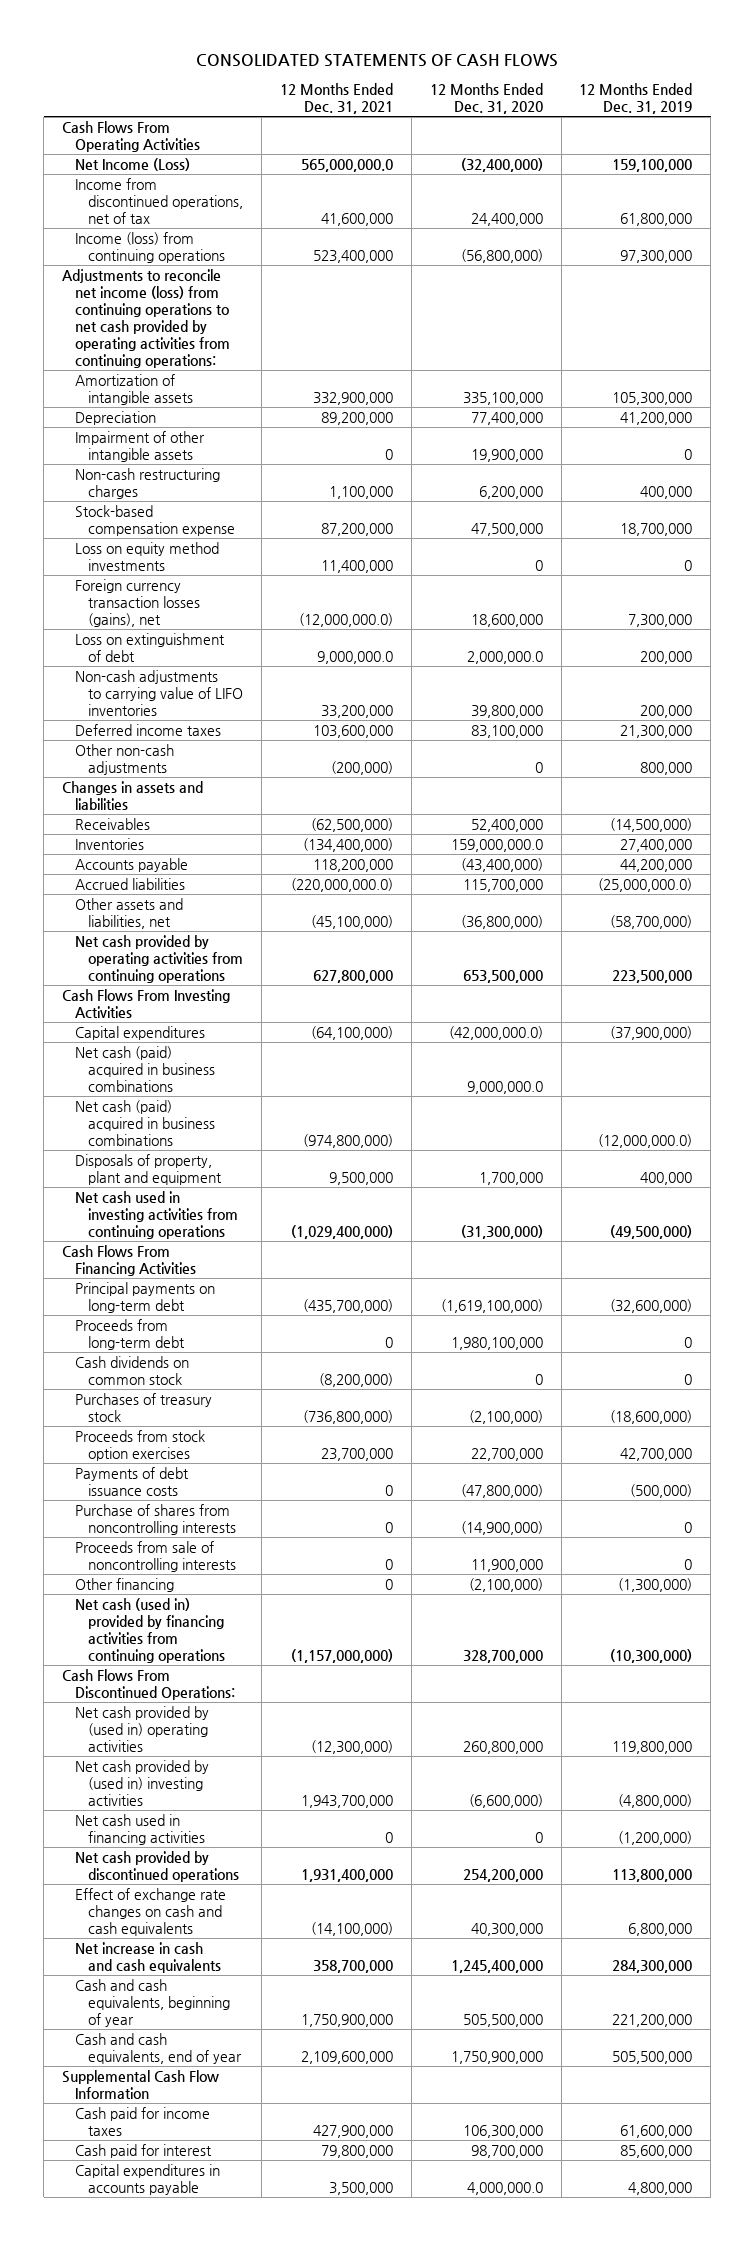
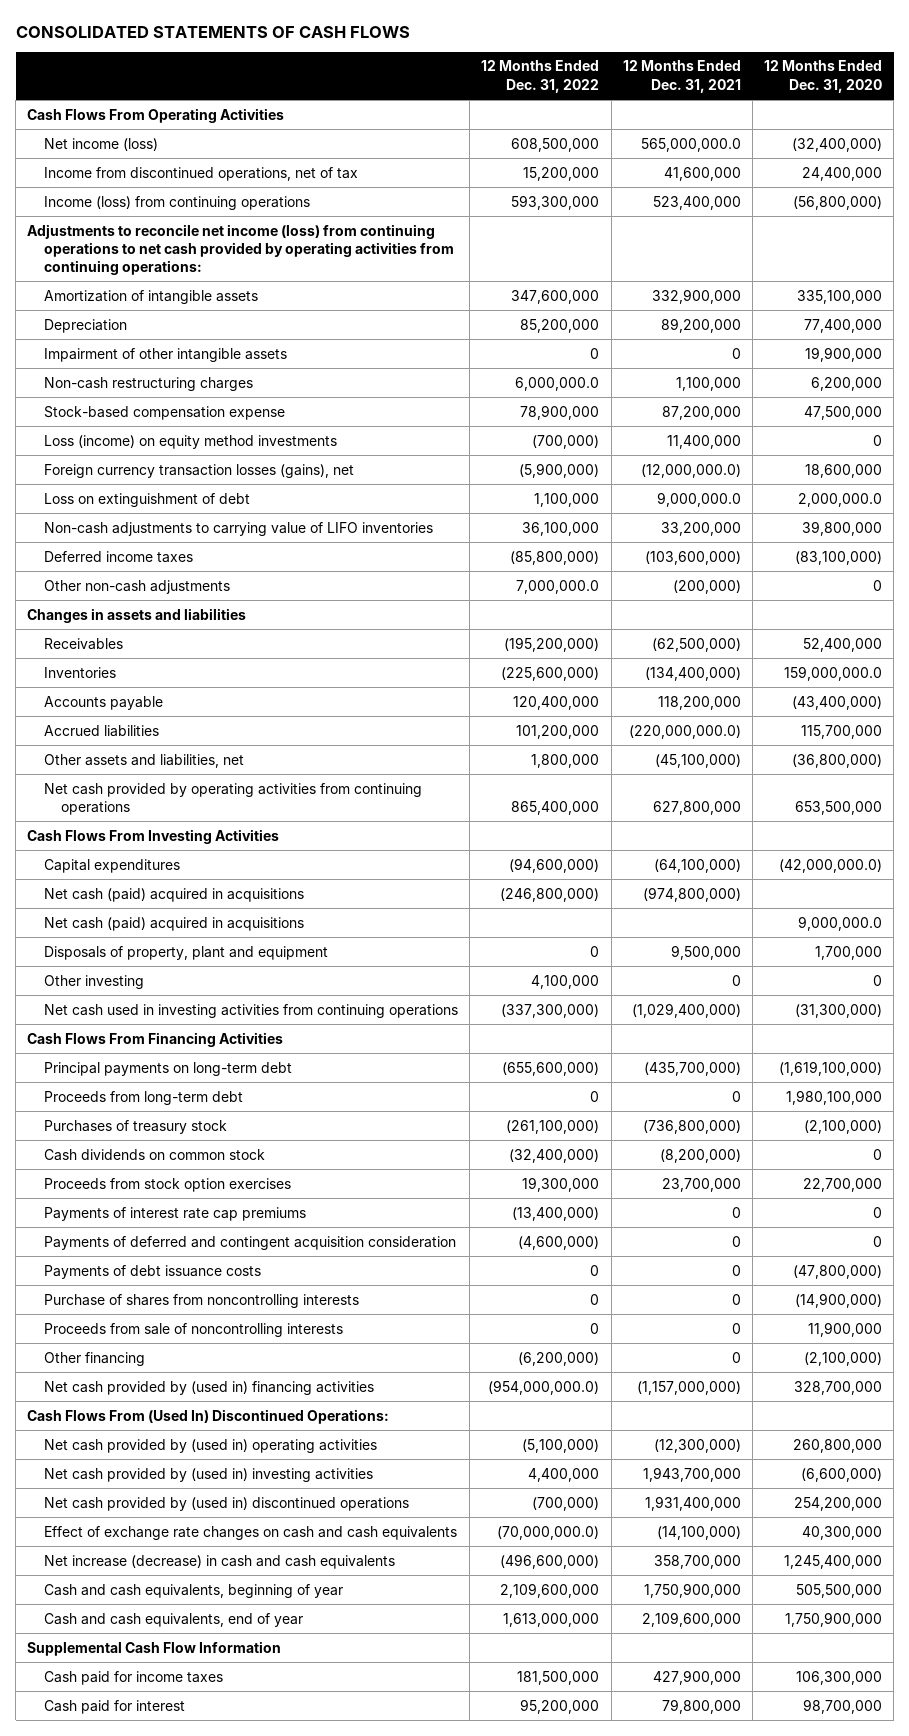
- | 12 Months Ended Dec. 31, 2021 | 12 Months Ended Dec. 31, 2020 | 12 Months Ended Dec. 31, 2019
+ | 12 Months Ended Dec. 31, 2022 | 12 Months Ended Dec. 31, 2021 | 12 Months Ended Dec. 31, 2020
- Net Income (Loss) | 565,000,000.0 | (32,400,000) | 159,100,000
+ Net income (loss) | 608,500,000 | 565,000,000.0 | (32,400,000)
- Loss on equity method investments | 11,400,000 | 0 | 0
+ Loss (income) on equity method investments | (700,000) | 11,400,000 | 0
- Deferred income taxes | 103,600,000 | 83,100,000 | 21,300,000
+ Deferred income taxes | (85,800,000) | (103,600,000) | (83,100,000)
- Net cash (paid) acquired in business combinations | | 9,000,000.0 |
- Net cash (paid) acquired in business combinations | (974,800,000) | | (12,000,000.0)
+ Net cash (paid) acquired in acquisitions | (246,800,000) | (974,800,000) |
+ Net cash (paid) acquired in acquisitions | | | 9,000,000.0
+ Other investing | 4,100,000 | 0 | 0
moved down: Cash dividends on common stock | (32,400,000) | (8,200,000) | 0
+ Payments of interest rate cap premiums | (13,400,000) | 0 | 0
+ Payments of deferred and contingent acquisition consideration | (4,600,000) | 0 | 0
- Net cash (used in) provided by financing activities from continuing operations | (1,157,000,000) | 328,700,000 | (10,300,000)
- Cash Flows From Discontinued Operations:
+ Net cash provided by (used in) financing activities | (954,000,000.0) | (1,157,000,000) | 328,700,000
+ Cash Flows From (Used In) Discontinued Operations:
- Net cash used in financing activities | 0 | 0 | (1,200,000)
- Net cash provided by discontinued operations | 1,931,400,000 | 254,200,000 | 113,800,000
+ Net cash provided by (used in) discontinued operations | (700,000) | 1,931,400,000 | 254,200,000
- Net increase in cash and cash equivalents | 358,700,000 | 1,245,400,000 | 284,300,000
+ Net increase (decrease) in cash and cash equivalents | (496,600,000) | 358,700,000 | 1,245,400,000
- Capital expenditures in accounts payable | 3,500,000 | 4,000,000.0 | 4,800,000

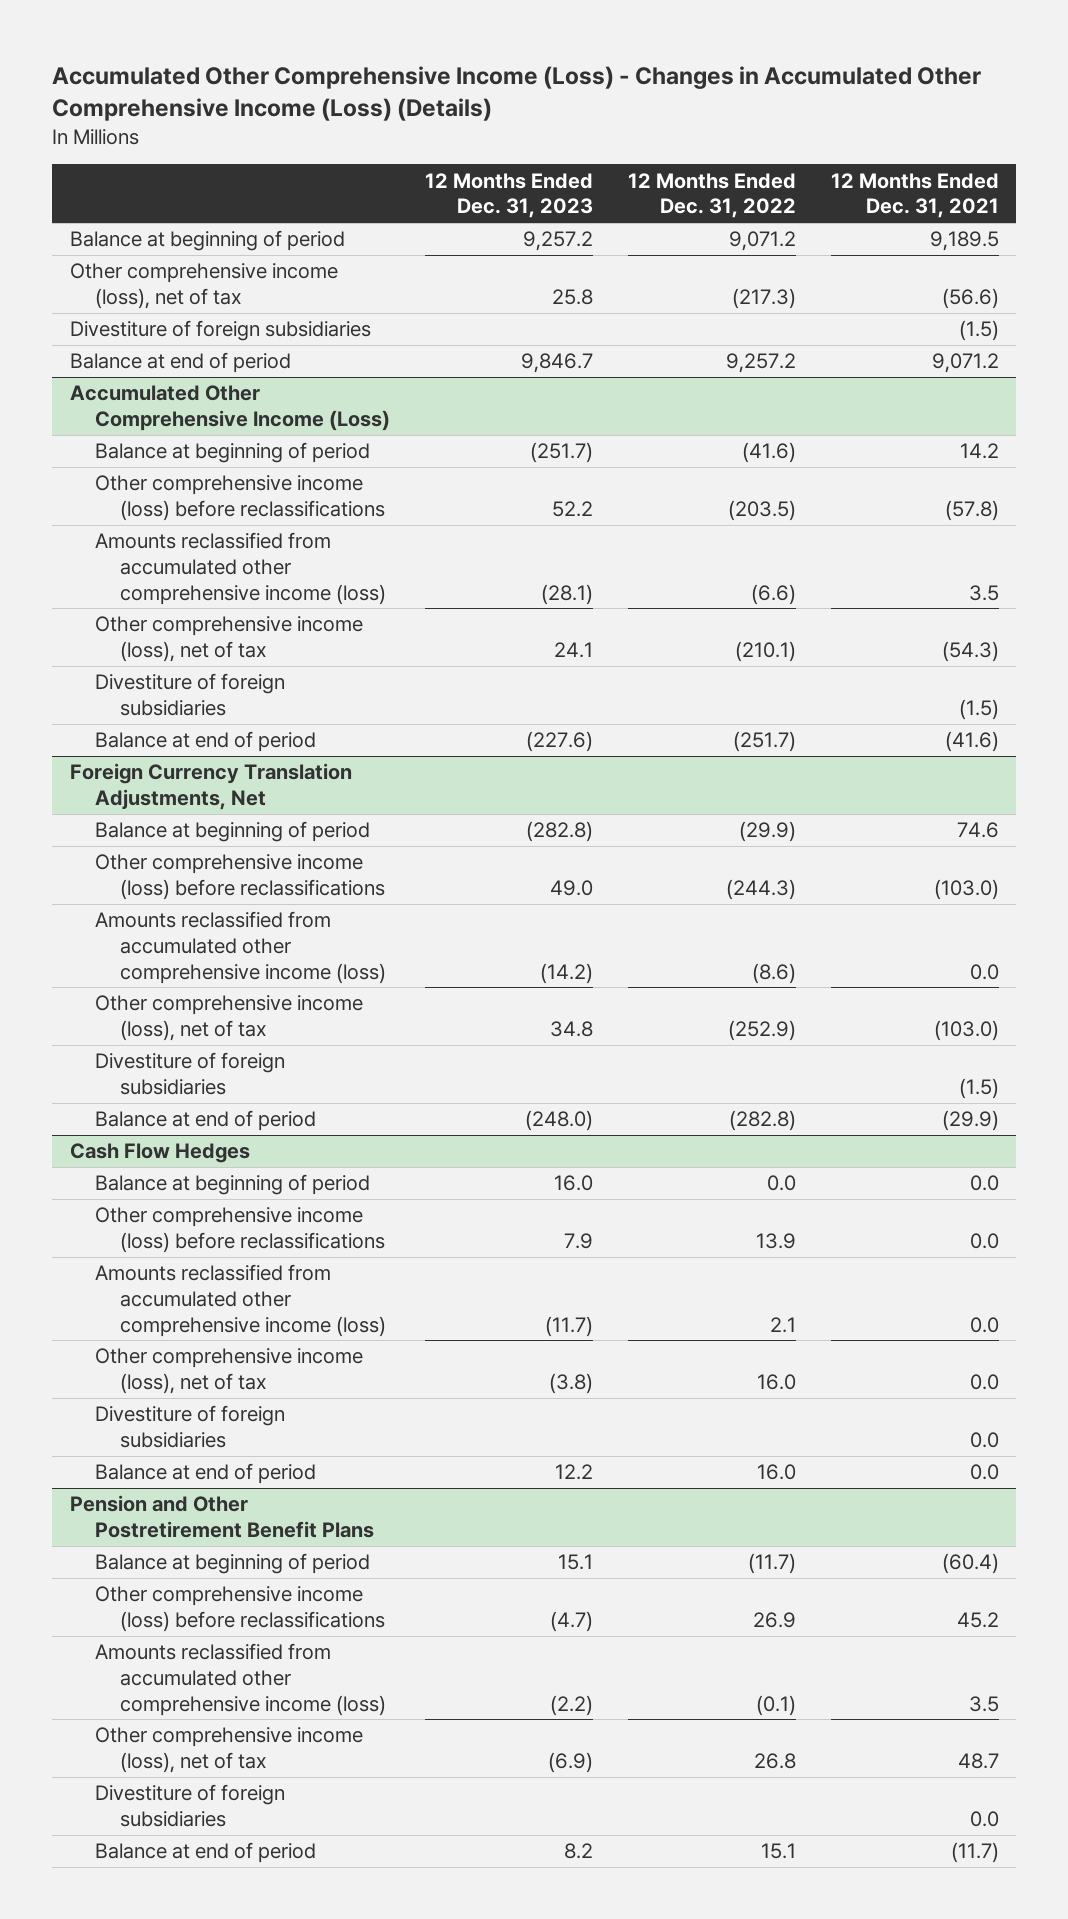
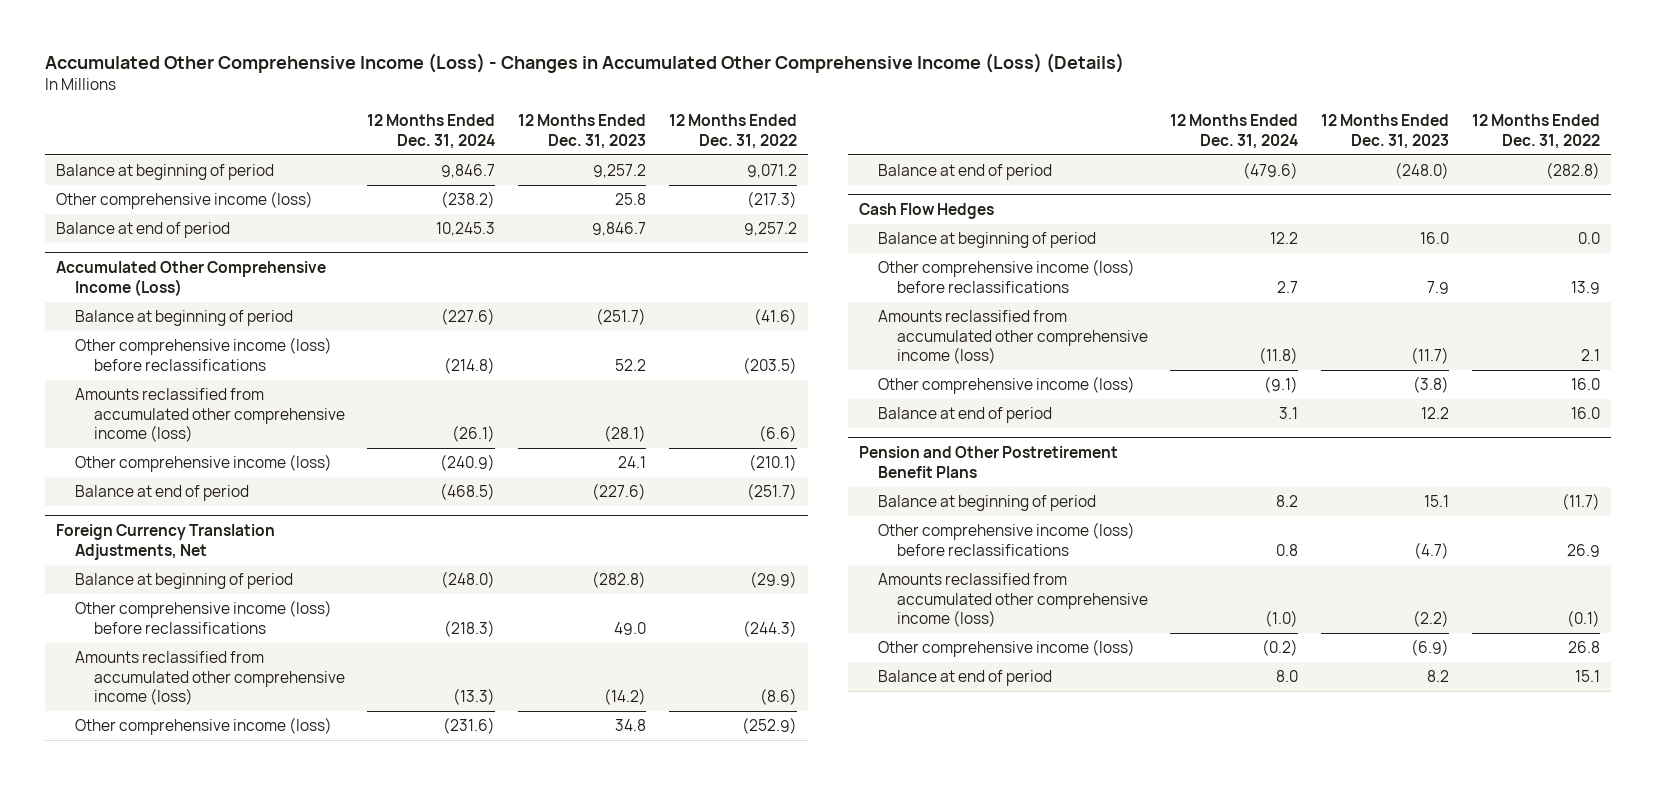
- | 12 Months Ended Dec. 31, 2023 | 12 Months Ended Dec. 31, 2022 | 12 Months Ended Dec. 31, 2021
+ | 12 Months Ended Dec. 31, 2024 | 12 Months Ended Dec. 31, 2023 | 12 Months Ended Dec. 31, 2022
- Other comprehensive income (loss), net of tax | 25.8 | (217.3) | (56.6)
- Divestiture of foreign subsidiaries | | | (1.5)
+ Other comprehensive income (loss) | (238.2) | 25.8 | (217.3)
@ Accumulated Other Comprehensive Income (Loss)
- Other comprehensive income (loss), net of tax | 24.1 | (210.1) | (54.3)
- Divestiture of foreign subsidiaries | | | (1.5)
+ Other comprehensive income (loss) | (240.9) | 24.1 | (210.1)
@ Foreign Currency Translation Adjustments, Net
- Other comprehensive income (loss), net of tax | 34.8 | (252.9) | (103.0)
- Divestiture of foreign subsidiaries | | | (1.5)
+ Other comprehensive income (loss) | (231.6) | 34.8 | (252.9)
@ Cash Flow Hedges
- Other comprehensive income (loss), net of tax | (3.8) | 16.0 | 0.0
- Divestiture of foreign subsidiaries | | | 0.0
+ Other comprehensive income (loss) | (9.1) | (3.8) | 16.0
@ Pension and Other Postretirement Benefit Plans
- Other comprehensive income (loss), net of tax | (6.9) | 26.8 | 48.7
- Divestiture of foreign subsidiaries | | | 0.0
+ Other comprehensive income (loss) | (0.2) | (6.9) | 26.8

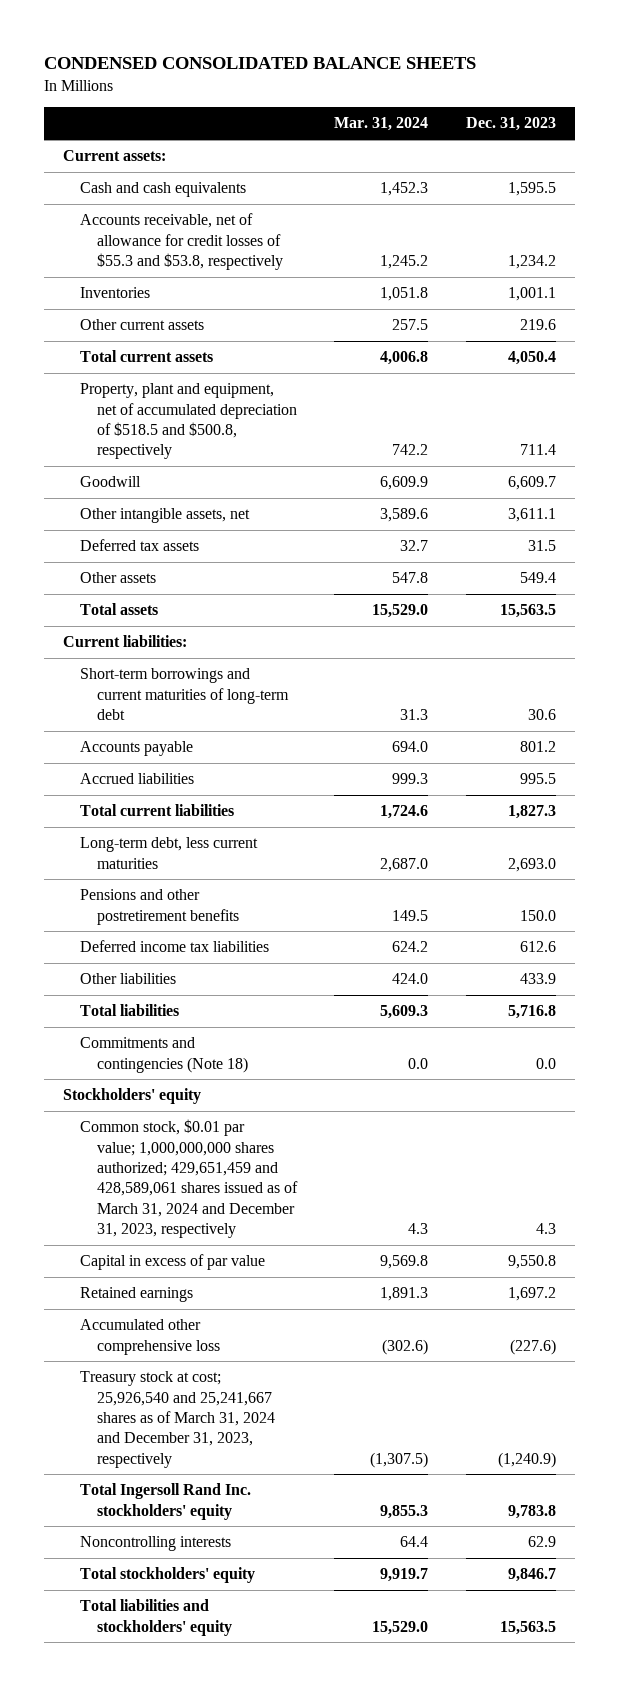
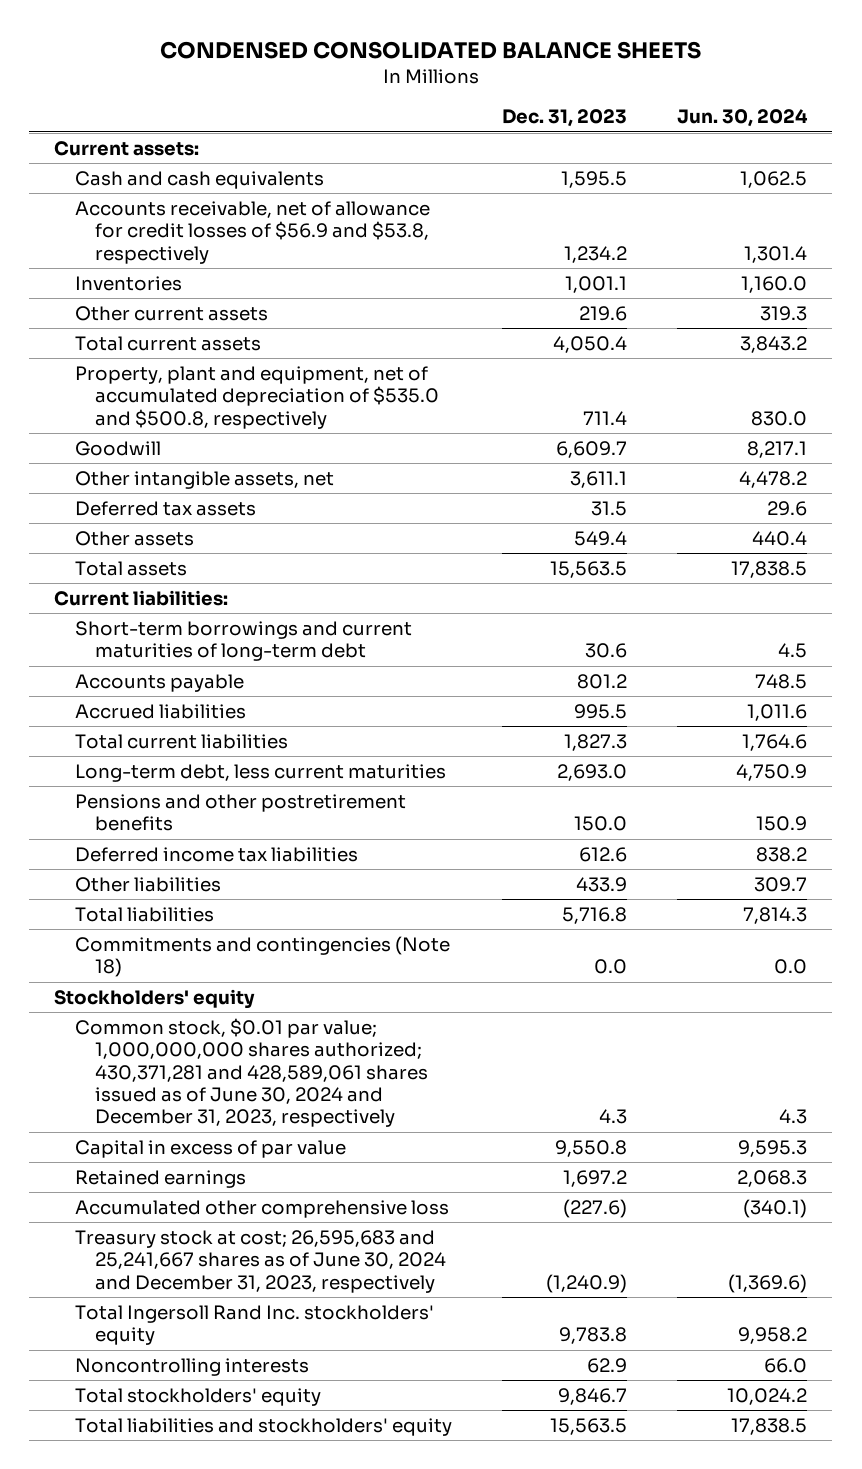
- | Mar. 31, 2024 | Dec. 31, 2023
+ | Dec. 31, 2023 | Jun. 30, 2024
- Accounts receivable, net of allowance for credit losses of $55.3 and $53.8, respectively | 1,245.2 | 1,234.2
+ Accounts receivable, net of allowance for credit losses of $56.9 and $53.8, respectively | 1,234.2 | 1,301.4
- Property, plant and equipment, net of accumulated depreciation of $518.5 and $500.8, respectively | 742.2 | 711.4
+ Property, plant and equipment, net of accumulated depreciation of $535.0 and $500.8, respectively | 711.4 | 830.0
- Common stock, $0.01 par value; 1,000,000,000 shares authorized; 429,651,459 and 428,589,061 shares issued as of March 31, 2024 and December 31, 2023, respectively | 4.3 | 4.3
+ Common stock, $0.01 par value; 1,000,000,000 shares authorized; 430,371,281 and 428,589,061 shares issued as of June 30, 2024 and December 31, 2023, respectively | 4.3 | 4.3
- Treasury stock at cost; 25,926,540 and 25,241,667 shares as of March 31, 2024 and December 31, 2023, respectively | (1,307.5) | (1,240.9)
+ Treasury stock at cost; 26,595,683 and 25,241,667 shares as of June 30, 2024 and December 31, 2023, respectively | (1,240.9) | (1,369.6)

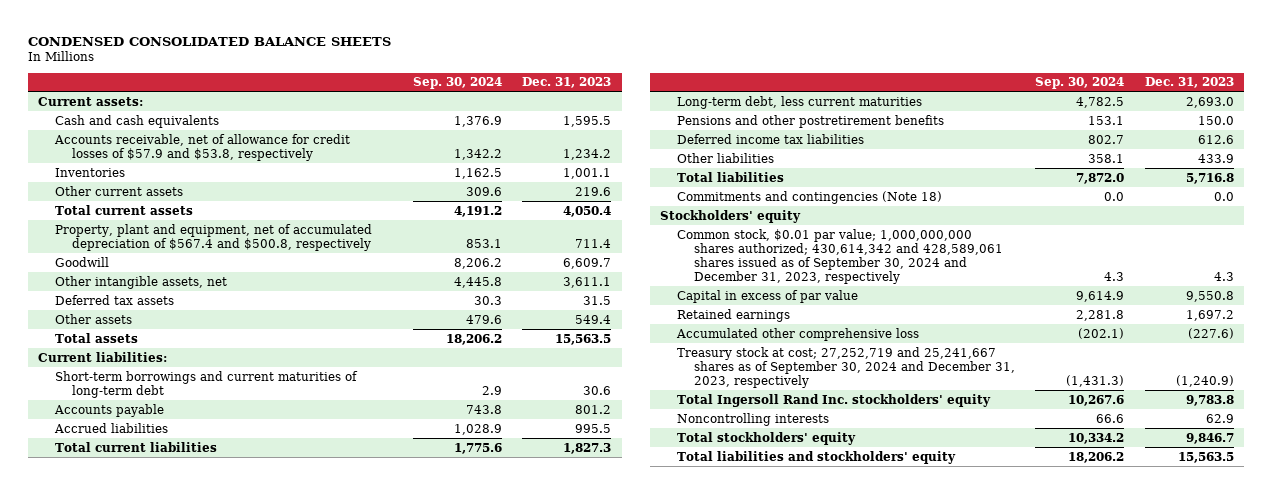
- | Dec. 31, 2023 | Jun. 30, 2024
+ | Sep. 30, 2024 | Dec. 31, 2023
- Accounts receivable, net of allowance for credit losses of $56.9 and $53.8, respectively | 1,234.2 | 1,301.4
+ Accounts receivable, net of allowance for credit losses of $57.9 and $53.8, respectively | 1,342.2 | 1,234.2
- Property, plant and equipment, net of accumulated depreciation of $535.0 and $500.8, respectively | 711.4 | 830.0
+ Property, plant and equipment, net of accumulated depreciation of $567.4 and $500.8, respectively | 853.1 | 711.4
- Common stock, $0.01 par value; 1,000,000,000 shares authorized; 430,371,281 and 428,589,061 shares issued as of June 30, 2024 and December 31, 2023, respectively | 4.3 | 4.3
+ Common stock, $0.01 par value; 1,000,000,000 shares authorized; 430,614,342 and 428,589,061 shares issued as of September 30, 2024 and December 31, 2023, respectively | 4.3 | 4.3
- Treasury stock at cost; 26,595,683 and 25,241,667 shares as of June 30, 2024 and December 31, 2023, respectively | (1,240.9) | (1,369.6)
+ Treasury stock at cost; 27,252,719 and 25,241,667 shares as of September 30, 2024 and December 31, 2023, respectively | (1,431.3) | (1,240.9)

